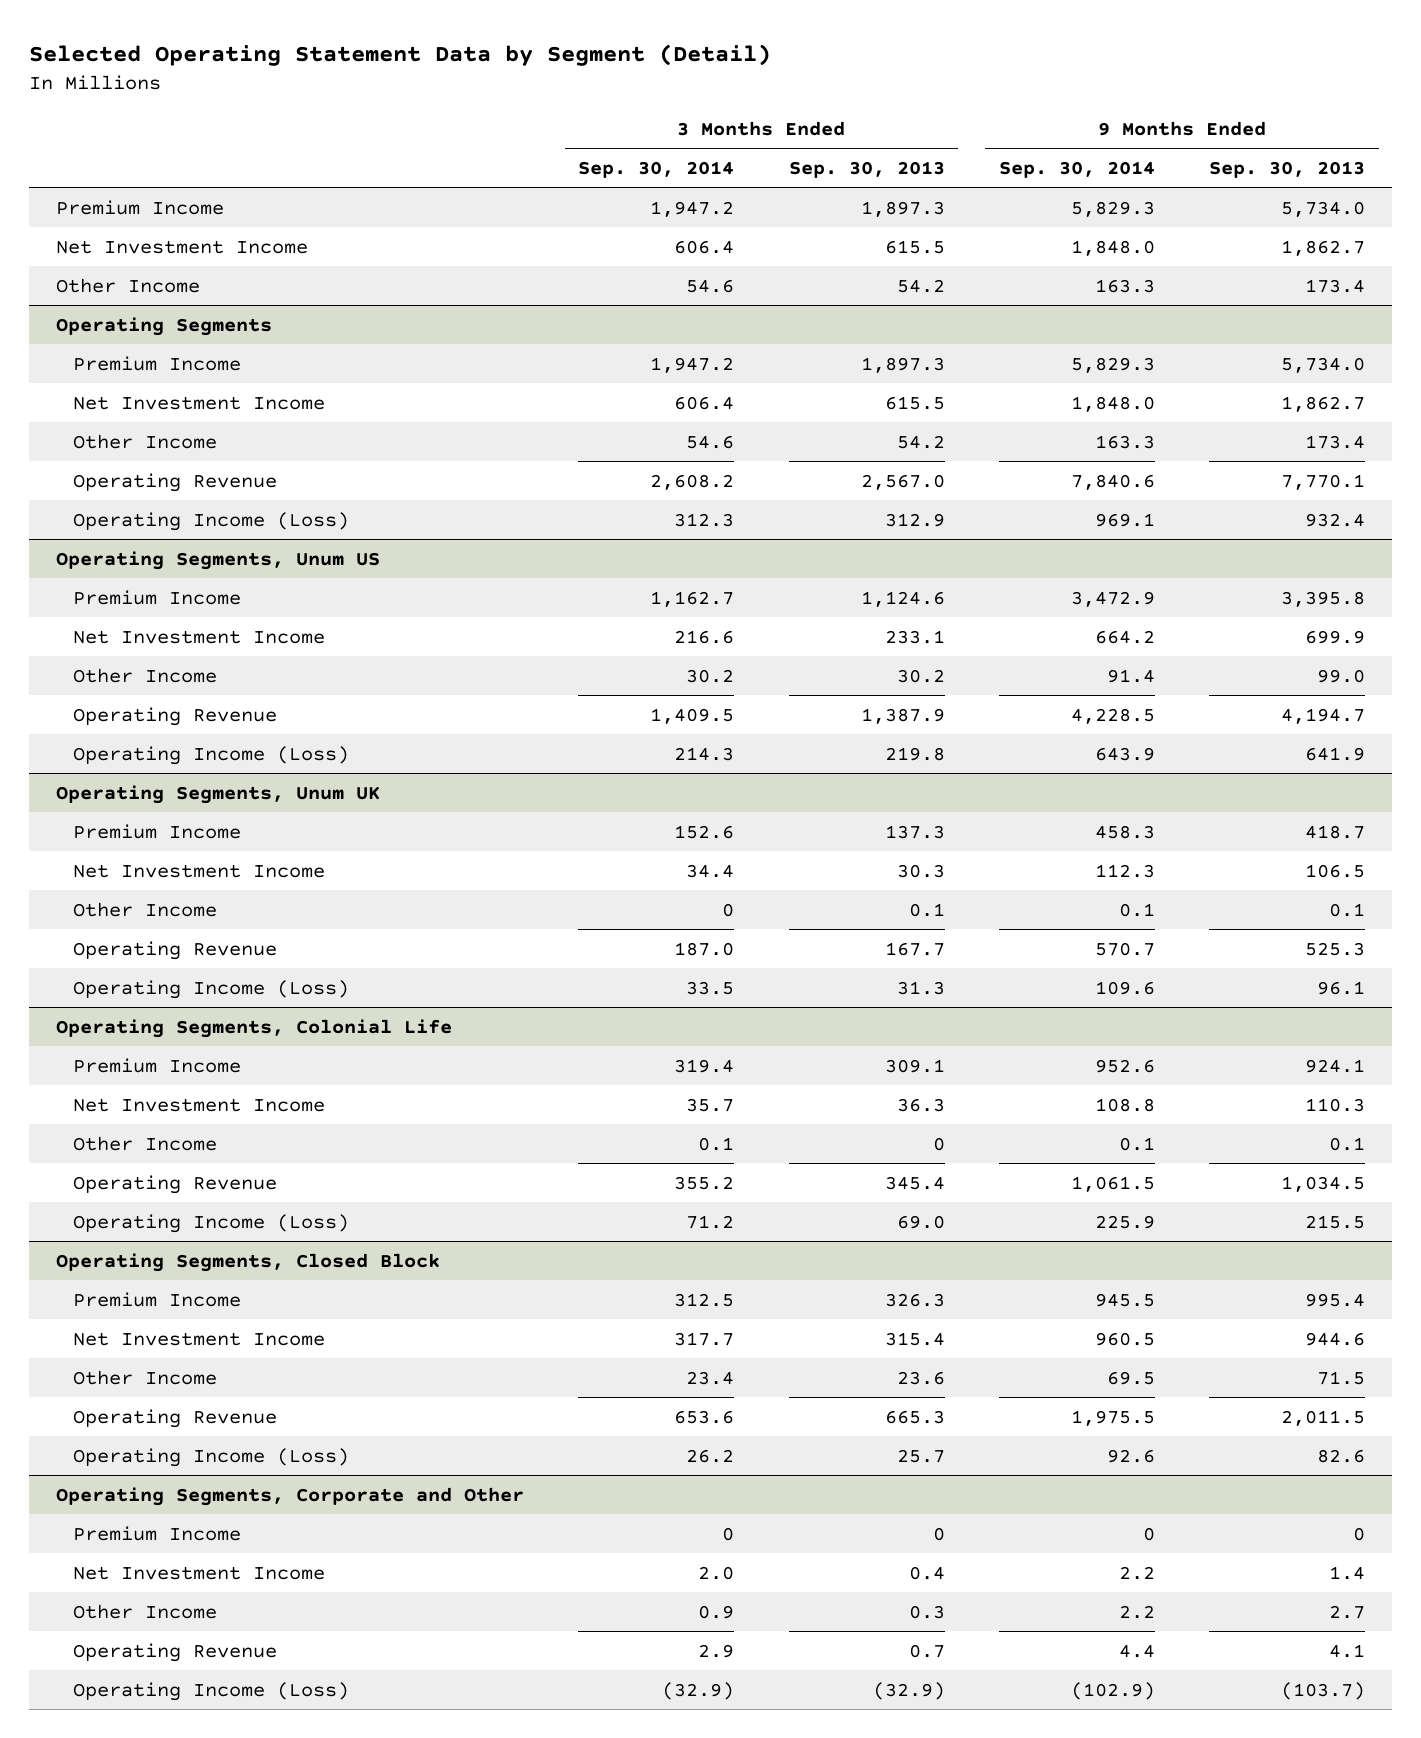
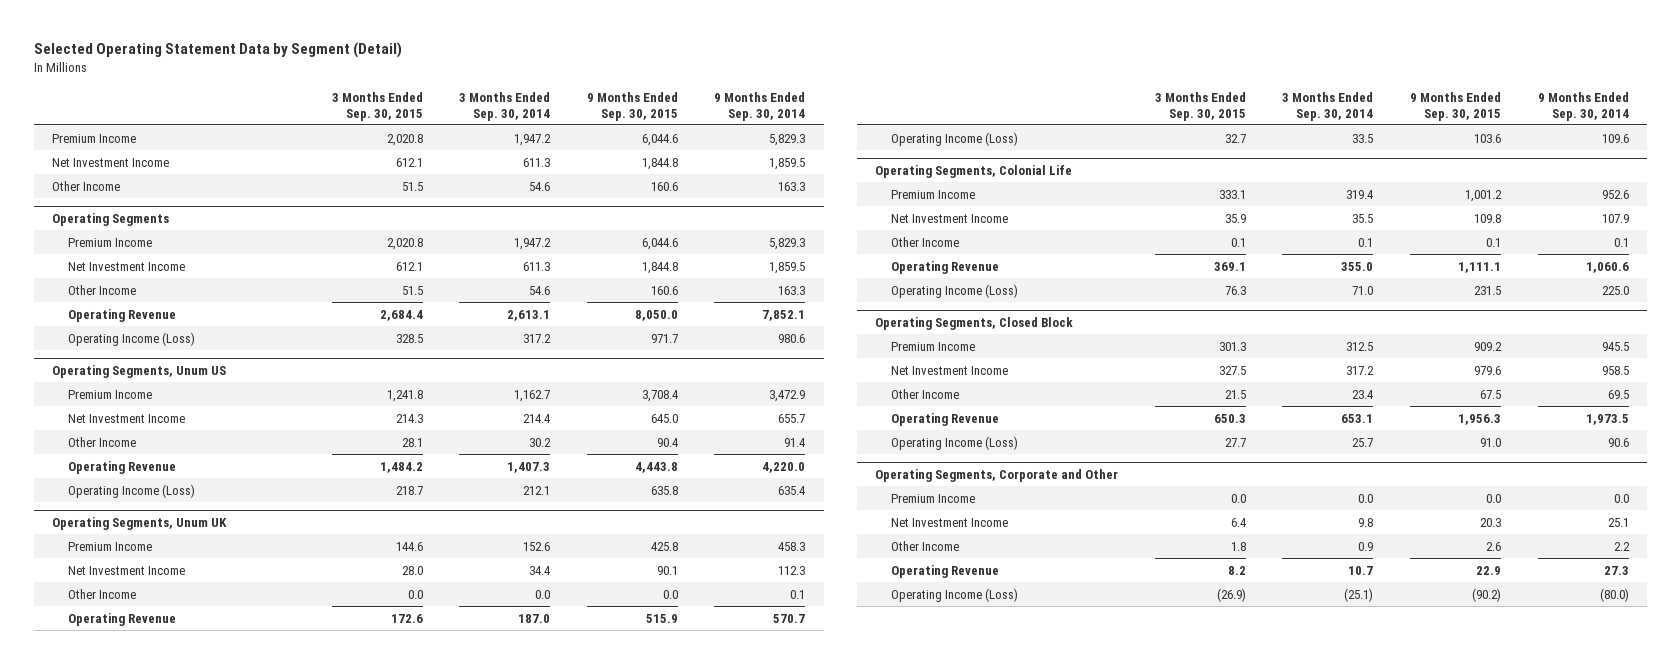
- | 3 Months Ended Sep. 30, 2014 | 3 Months Ended Sep. 30, 2013 | 9 Months Ended Sep. 30, 2014 | 9 Months Ended Sep. 30, 2013
+ | 3 Months Ended Sep. 30, 2015 | 3 Months Ended Sep. 30, 2014 | 9 Months Ended Sep. 30, 2015 | 9 Months Ended Sep. 30, 2014
- Net Investment Income | 606.4 | 615.5 | 1,848.0 | 1,862.7
+ Net Investment Income | 612.1 | 611.3 | 1,844.8 | 1,859.5
@ Operating Segments
- Net Investment Income | 606.4 | 615.5 | 1,848.0 | 1,862.7
+ Net Investment Income | 612.1 | 611.3 | 1,844.8 | 1,859.5
- Operating Revenue | 2,608.2 | 2,567.0 | 7,840.6 | 7,770.1
- Operating Income (Loss) | 312.3 | 312.9 | 969.1 | 932.4
+ Operating Revenue | 2,684.4 | 2,613.1 | 8,050.0 | 7,852.1
+ Operating Income (Loss) | 328.5 | 317.2 | 971.7 | 980.6
@ Operating Segments, Unum US
- Net Investment Income | 216.6 | 233.1 | 664.2 | 699.9
+ Net Investment Income | 214.3 | 214.4 | 645.0 | 655.7
- Operating Revenue | 1,409.5 | 1,387.9 | 4,228.5 | 4,194.7
- Operating Income (Loss) | 214.3 | 219.8 | 643.9 | 641.9
+ Operating Revenue | 1,484.2 | 1,407.3 | 4,443.8 | 4,220.0
+ Operating Income (Loss) | 218.7 | 212.1 | 635.8 | 635.4
@ Operating Segments, Unum UK
- Other Income | 0 | 0.1 | 0.1 | 0.1
+ Other Income | 0.0 | 0.0 | 0.0 | 0.1
@ Operating Segments, Colonial Life
- Net Investment Income | 35.7 | 36.3 | 108.8 | 110.3
+ Net Investment Income | 35.9 | 35.5 | 109.8 | 107.9
- Operating Revenue | 355.2 | 345.4 | 1,061.5 | 1,034.5
- Operating Income (Loss) | 71.2 | 69.0 | 225.9 | 215.5
+ Operating Revenue | 369.1 | 355.0 | 1,111.1 | 1,060.6
+ Operating Income (Loss) | 76.3 | 71.0 | 231.5 | 225.0
@ Operating Segments, Closed Block
- Net Investment Income | 317.7 | 315.4 | 960.5 | 944.6
+ Net Investment Income | 327.5 | 317.2 | 979.6 | 958.5
- Operating Revenue | 653.6 | 665.3 | 1,975.5 | 2,011.5
- Operating Income (Loss) | 26.2 | 25.7 | 92.6 | 82.6
+ Operating Revenue | 650.3 | 653.1 | 1,956.3 | 1,973.5
+ Operating Income (Loss) | 27.7 | 25.7 | 91.0 | 90.6
@ Operating Segments, Corporate and Other
- Premium Income | 0 | 0 | 0 | 0
- Net Investment Income | 2.0 | 0.4 | 2.2 | 1.4
+ Premium Income | 0.0 | 0.0 | 0.0 | 0.0
+ Net Investment Income | 6.4 | 9.8 | 20.3 | 25.1
- Operating Revenue | 2.9 | 0.7 | 4.4 | 4.1
- Operating Income (Loss) | (32.9) | (32.9) | (102.9) | (103.7)
+ Operating Revenue | 8.2 | 10.7 | 22.9 | 27.3
+ Operating Income (Loss) | (26.9) | (25.1) | (90.2) | (80.0)

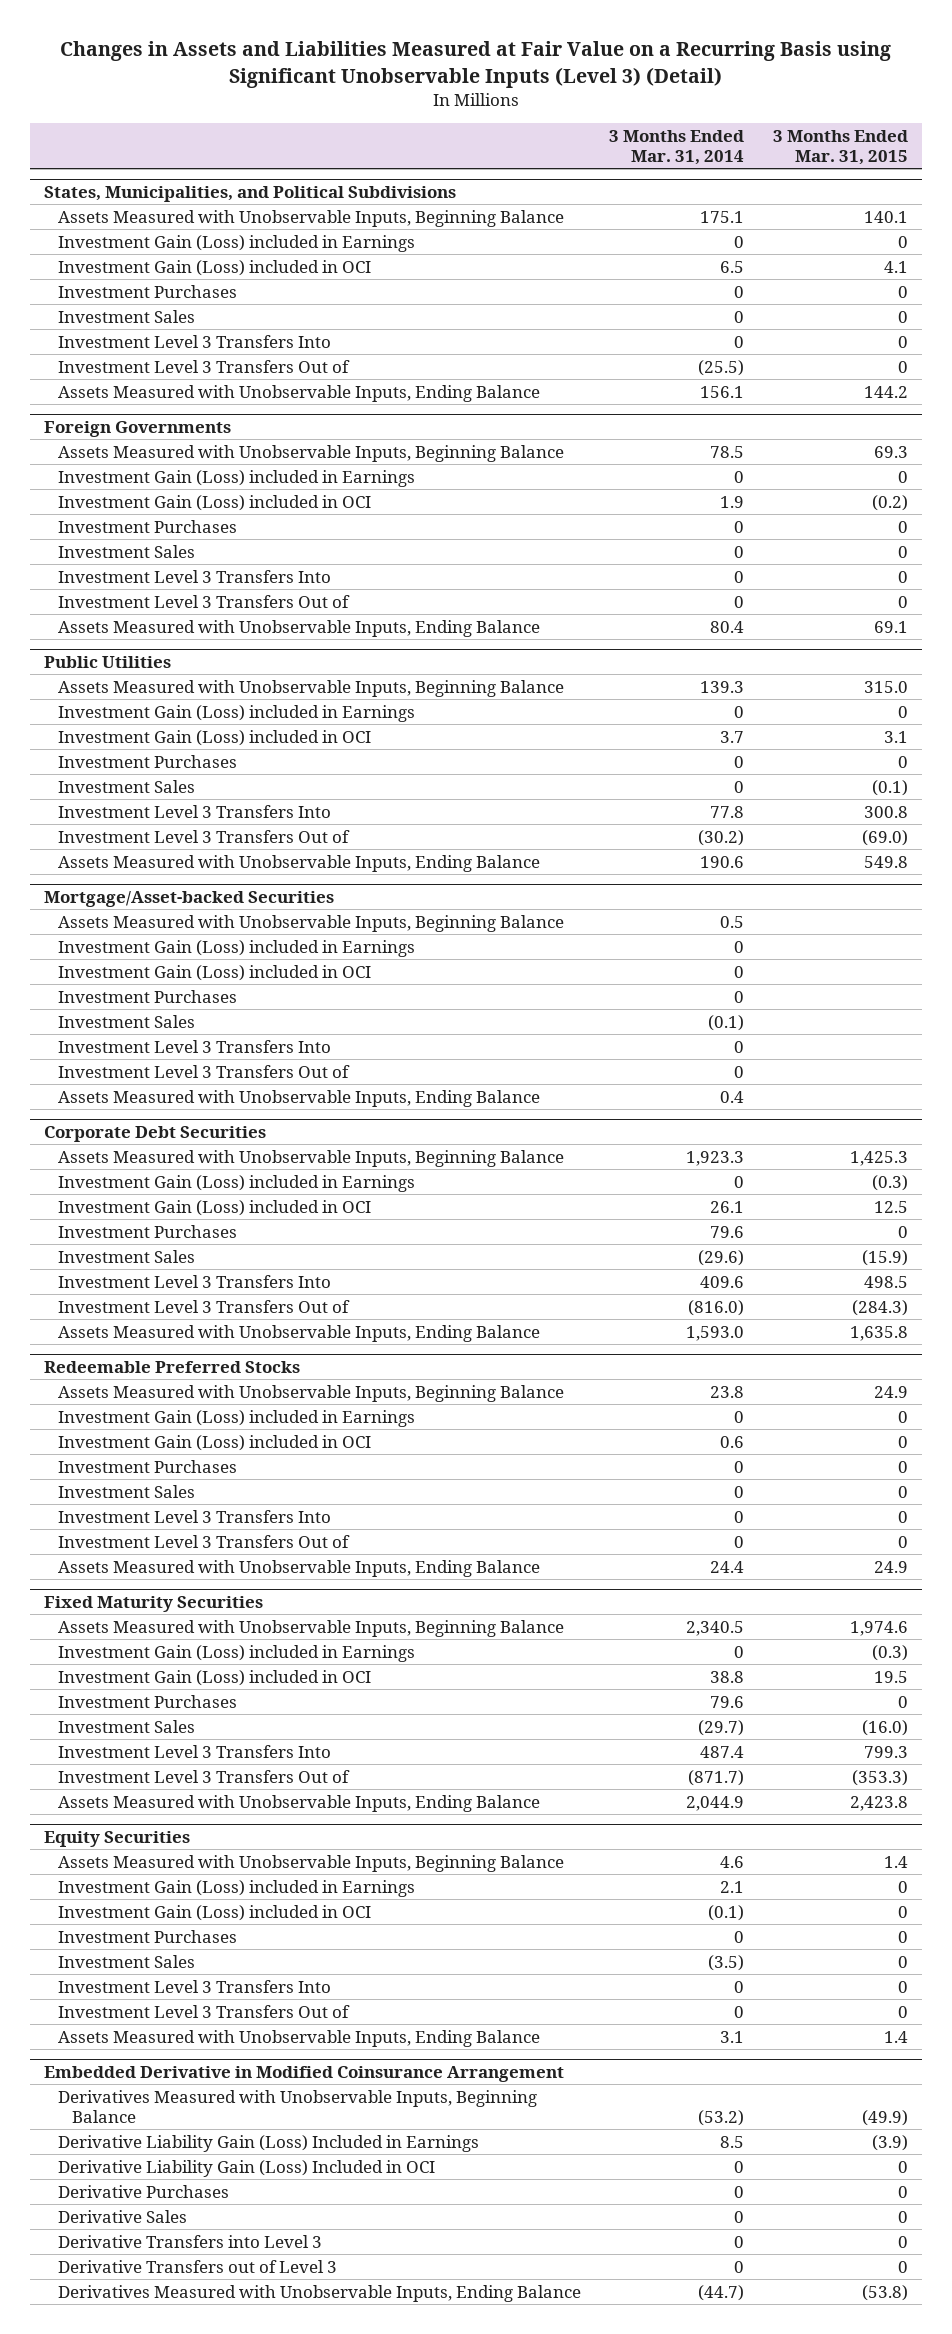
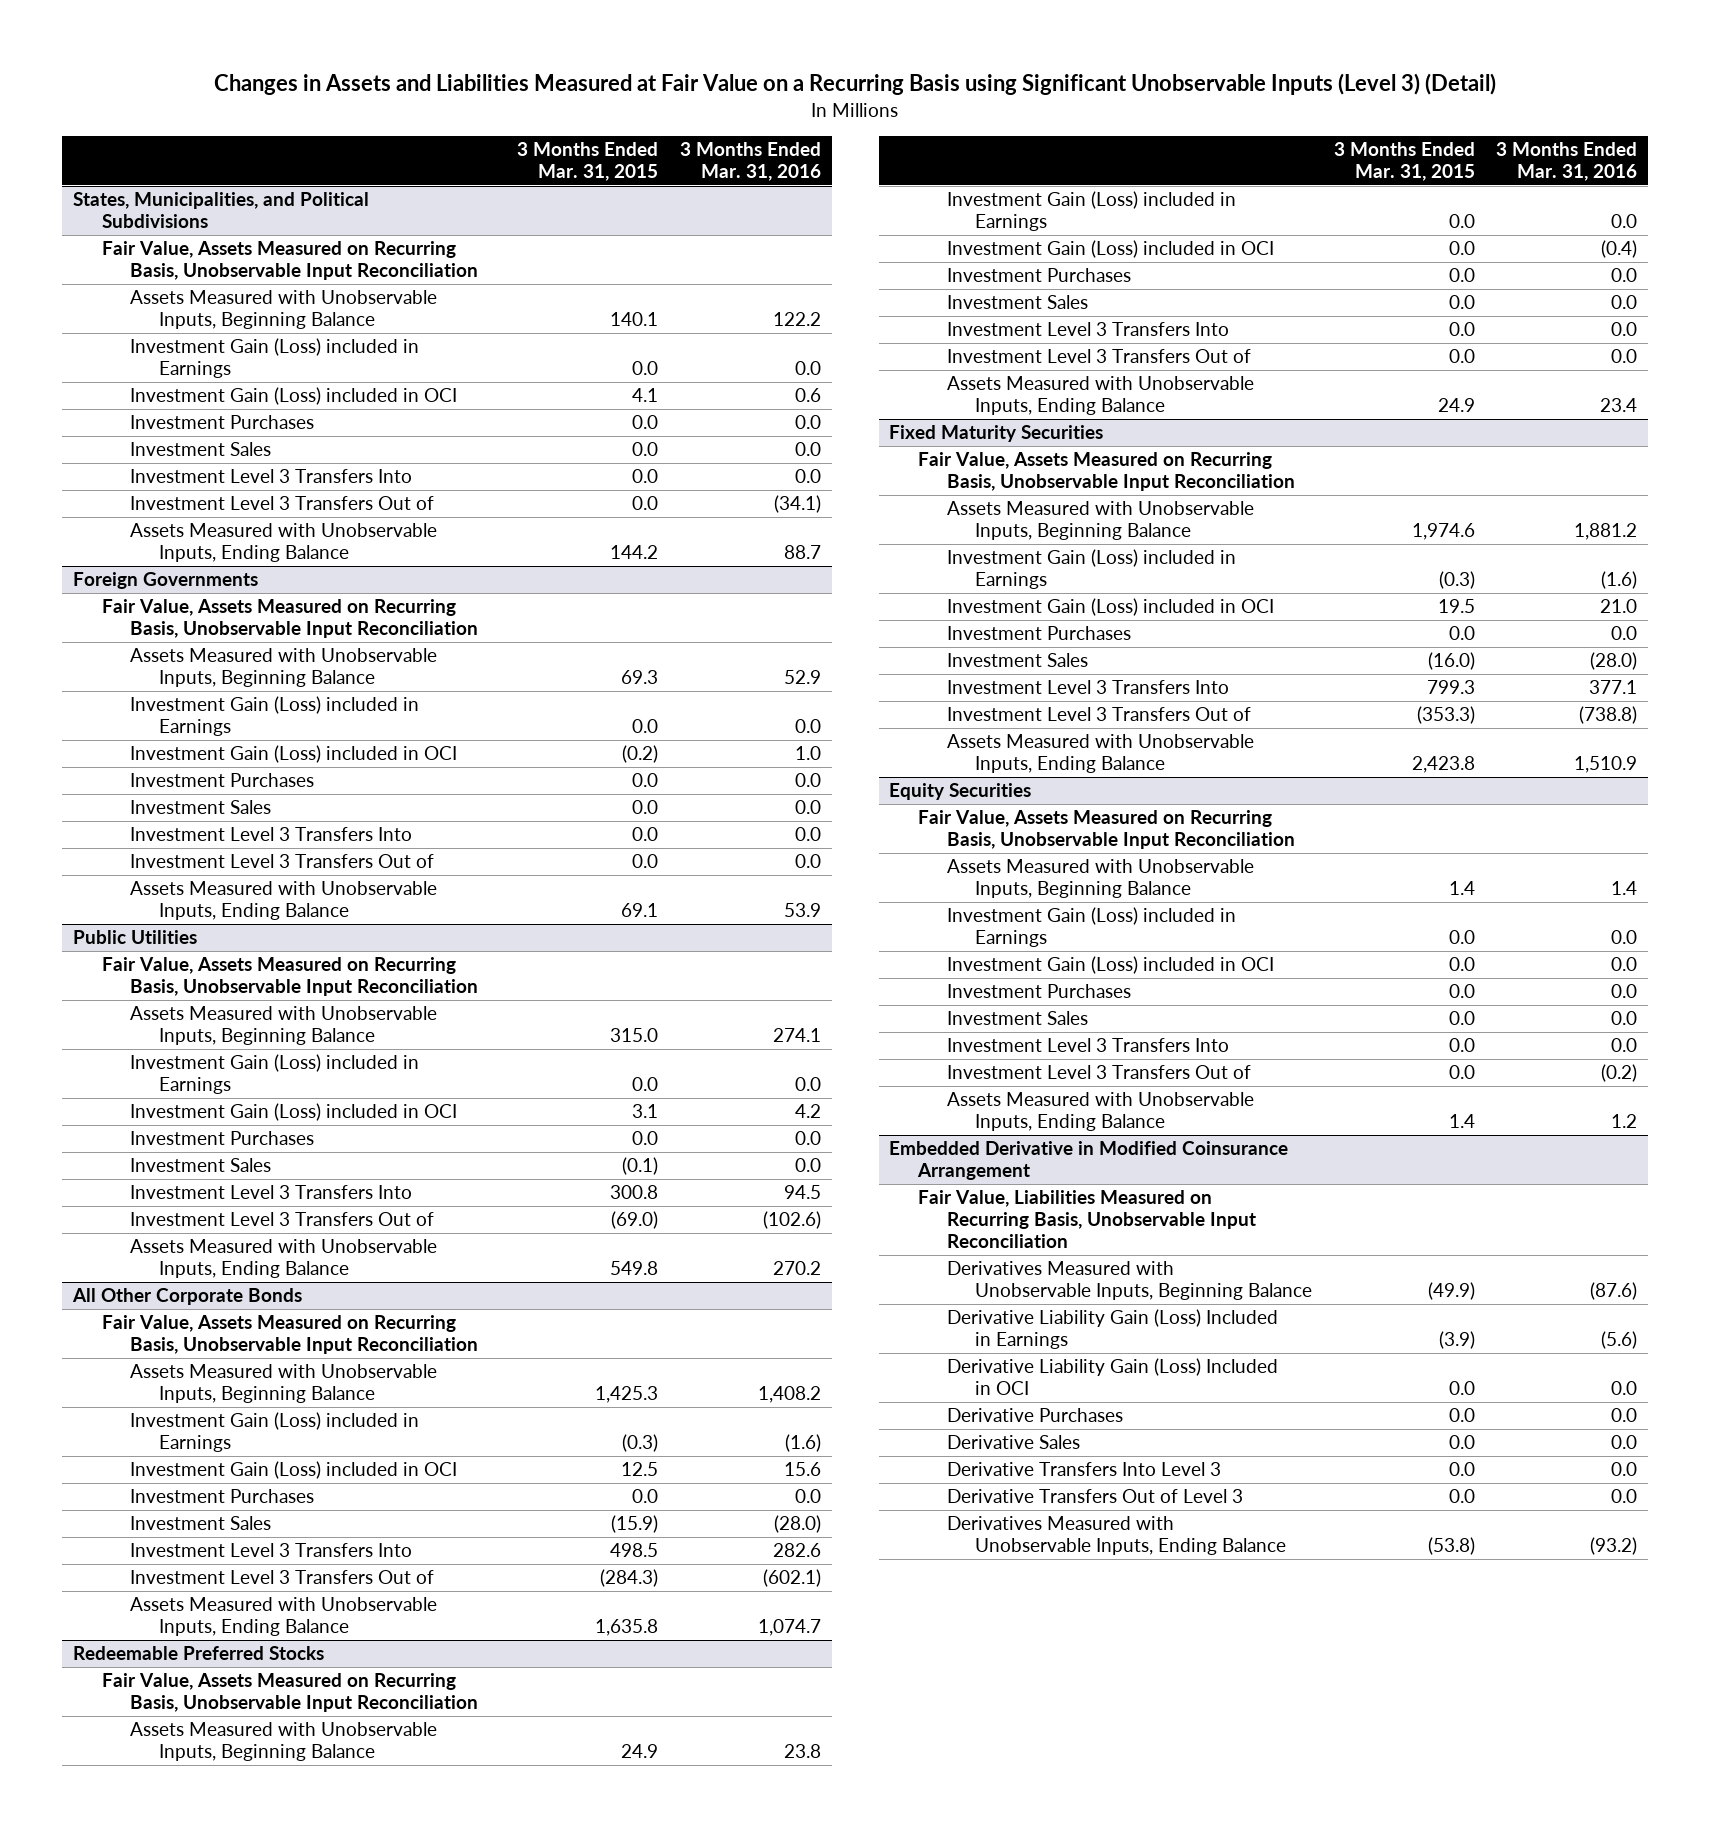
- | 3 Months Ended Mar. 31, 2014 | 3 Months Ended Mar. 31, 2015
+ | 3 Months Ended Mar. 31, 2015 | 3 Months Ended Mar. 31, 2016
@ States, Municipalities, and Political Subdivisions
+ Fair Value, Assets Measured on Recurring Basis, Unobservable Input Reconciliation
- Investment Gain (Loss) included in Earnings | 0 | 0
+ Investment Gain (Loss) included in Earnings | 0.0 | 0.0
- Investment Purchases | 0 | 0
- Investment Sales | 0 | 0
- Investment Level 3 Transfers Into | 0 | 0
- Investment Level 3 Transfers Out of | (25.5) | 0
+ Investment Purchases | 0.0 | 0.0
+ Investment Sales | 0.0 | 0.0
+ Investment Level 3 Transfers Into | 0.0 | 0.0
+ Investment Level 3 Transfers Out of | 0.0 | (34.1)
@ Foreign Governments
+ Fair Value, Assets Measured on Recurring Basis, Unobservable Input Reconciliation
- Investment Gain (Loss) included in Earnings | 0 | 0
+ Investment Gain (Loss) included in Earnings | 0.0 | 0.0
- Investment Purchases | 0 | 0
- Investment Sales | 0 | 0
- Investment Level 3 Transfers Into | 0 | 0
- Investment Level 3 Transfers Out of | 0 | 0
+ Investment Purchases | 0.0 | 0.0
+ Investment Sales | 0.0 | 0.0
+ Investment Level 3 Transfers Into | 0.0 | 0.0
+ Investment Level 3 Transfers Out of | 0.0 | 0.0
@ Public Utilities
+ Fair Value, Assets Measured on Recurring Basis, Unobservable Input Reconciliation
- Investment Gain (Loss) included in Earnings | 0 | 0
+ Investment Gain (Loss) included in Earnings | 0.0 | 0.0
- Investment Purchases | 0 | 0
+ Investment Purchases | 0.0 | 0.0
- Mortgage/Asset-backed Securities
- Assets Measured with Unobservable Inputs, Beginning Balance | 0.5 |
- Investment Gain (Loss) included in Earnings | 0 |
- Investment Gain (Loss) included in OCI | 0 |
- Investment Purchases | 0 |
- Investment Sales | (0.1) |
- Investment Level 3 Transfers Into | 0 |
- Investment Level 3 Transfers Out of | 0 |
- Assets Measured with Unobservable Inputs, Ending Balance | 0.4 |
- Corporate Debt Securities
+ All Other Corporate Bonds
+ Fair Value, Assets Measured on Recurring Basis, Unobservable Input Reconciliation
- Investment Purchases | 79.6 | 0
+ Investment Purchases | 0.0 | 0.0
@ Redeemable Preferred Stocks
+ Fair Value, Assets Measured on Recurring Basis, Unobservable Input Reconciliation
- Investment Gain (Loss) included in Earnings | 0 | 0
- Investment Gain (Loss) included in OCI | 0.6 | 0
- Investment Purchases | 0 | 0
- Investment Sales | 0 | 0
- Investment Level 3 Transfers Into | 0 | 0
- Investment Level 3 Transfers Out of | 0 | 0
+ Investment Gain (Loss) included in Earnings | 0.0 | 0.0
+ Investment Gain (Loss) included in OCI | 0.0 | (0.4)
+ Investment Purchases | 0.0 | 0.0
+ Investment Sales | 0.0 | 0.0
+ Investment Level 3 Transfers Into | 0.0 | 0.0
+ Investment Level 3 Transfers Out of | 0.0 | 0.0
@ Fixed Maturity Securities
+ Fair Value, Assets Measured on Recurring Basis, Unobservable Input Reconciliation
- Investment Purchases | 79.6 | 0
+ Investment Purchases | 0.0 | 0.0
@ Equity Securities
+ Fair Value, Assets Measured on Recurring Basis, Unobservable Input Reconciliation
- Investment Gain (Loss) included in Earnings | 2.1 | 0
- Investment Gain (Loss) included in OCI | (0.1) | 0
- Investment Purchases | 0 | 0
- Investment Sales | (3.5) | 0
- Investment Level 3 Transfers Into | 0 | 0
- Investment Level 3 Transfers Out of | 0 | 0
+ Investment Gain (Loss) included in Earnings | 0.0 | 0.0
+ Investment Gain (Loss) included in OCI | 0.0 | 0.0
+ Investment Purchases | 0.0 | 0.0
+ Investment Sales | 0.0 | 0.0
+ Investment Level 3 Transfers Into | 0.0 | 0.0
+ Investment Level 3 Transfers Out of | 0.0 | (0.2)
@ Embedded Derivative in Modified Coinsurance Arrangement
+ Fair Value, Liabilities Measured on Recurring Basis, Unobservable Input Reconciliation
- Derivative Liability Gain (Loss) Included in OCI | 0 | 0
- Derivative Purchases | 0 | 0
- Derivative Sales | 0 | 0
- Derivative Transfers into Level 3 | 0 | 0
- Derivative Transfers out of Level 3 | 0 | 0
+ Derivative Liability Gain (Loss) Included in OCI | 0.0 | 0.0
+ Derivative Purchases | 0.0 | 0.0
+ Derivative Sales | 0.0 | 0.0
+ Derivative Transfers Into Level 3 | 0.0 | 0.0
+ Derivative Transfers Out of Level 3 | 0.0 | 0.0

